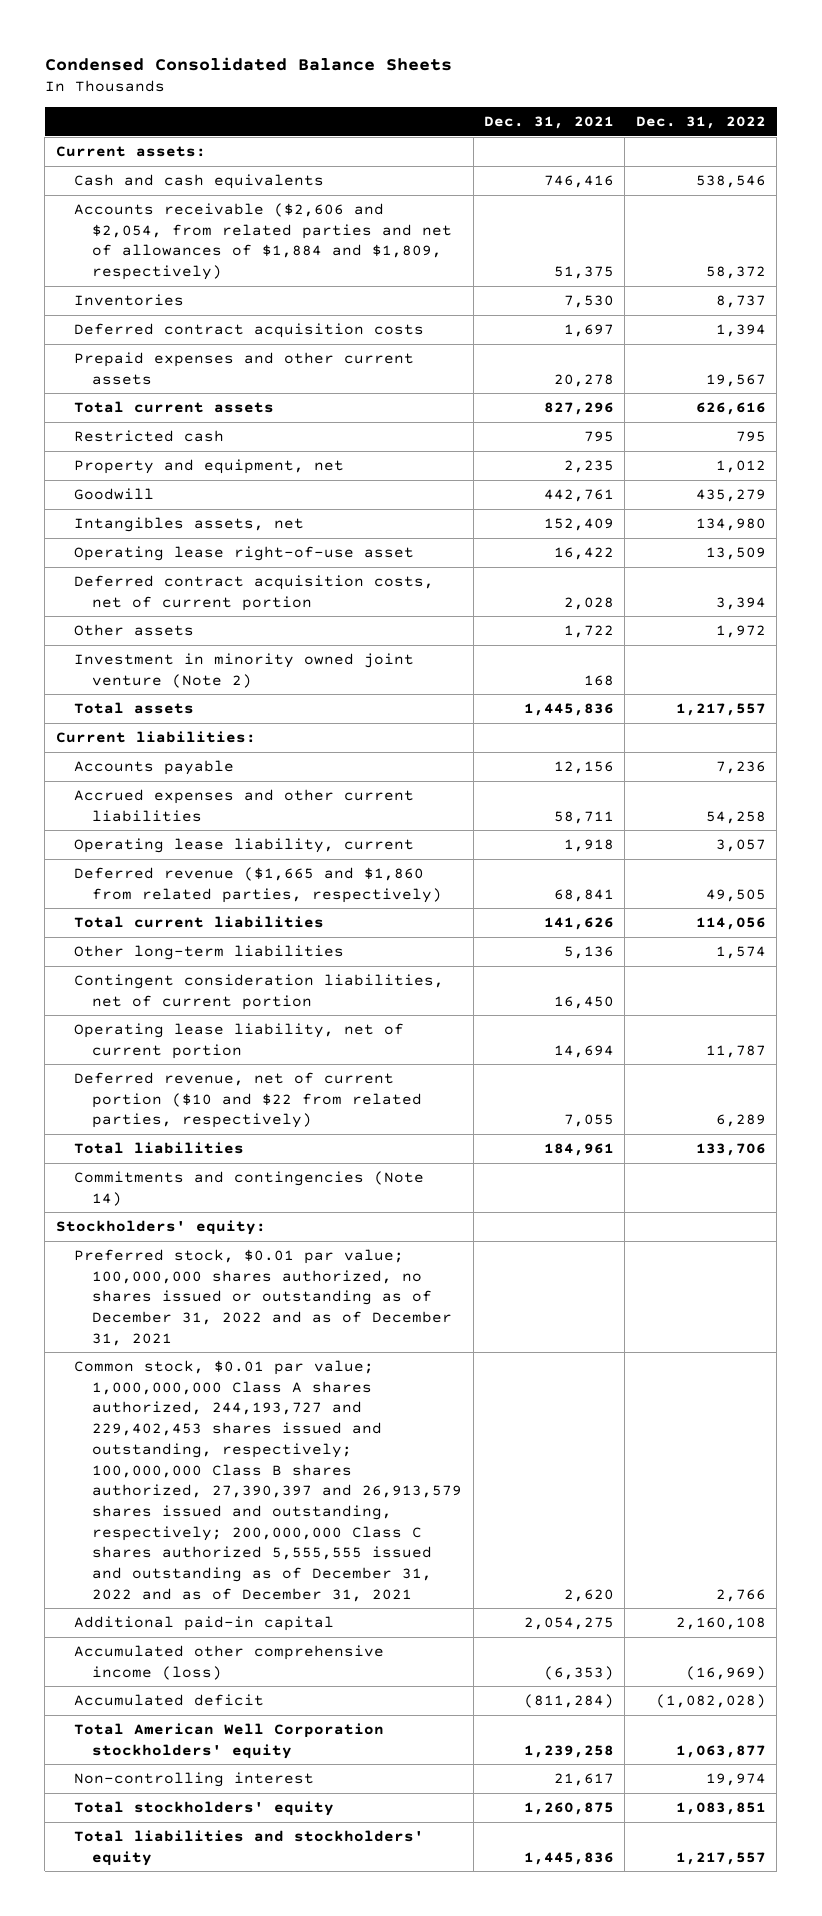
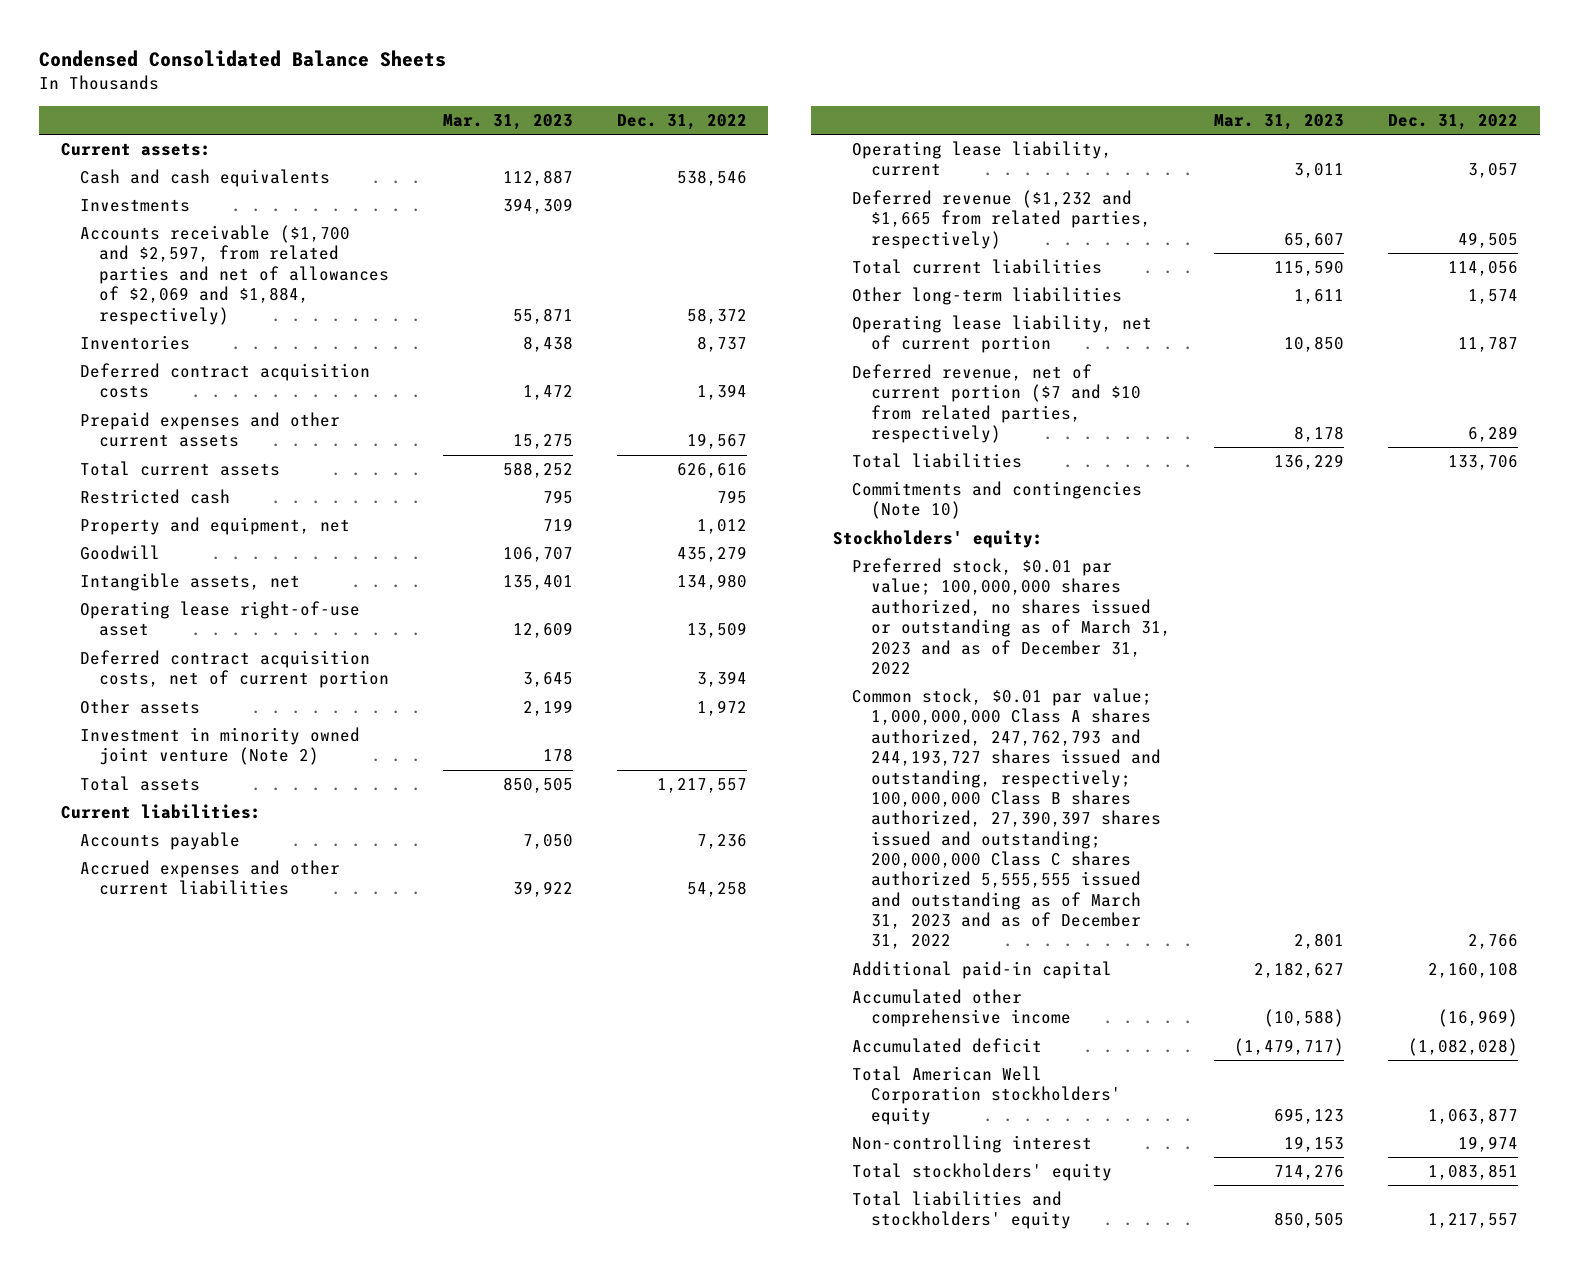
- | Dec. 31, 2021 | Dec. 31, 2022
+ | Mar. 31, 2023 | Dec. 31, 2022
- Accounts receivable ($2,606 and $2,054, from related parties and net of allowances of $1,884 and $1,809, respectively) | 51,375 | 58,372
+ Investments | 394,309 |
+ Accounts receivable ($1,700 and $2,597, from related parties and net of allowances of $2,069 and $1,884, respectively) | 55,871 | 58,372
- Intangibles assets, net | 152,409 | 134,980
+ Intangible assets, net | 135,401 | 134,980
- Deferred revenue ($1,665 and $1,860 from related parties, respectively) | 68,841 | 49,505
+ Deferred revenue ($1,232 and $1,665 from related parties, respectively) | 65,607 | 49,505
- Contingent consideration liabilities, net of current portion | 16,450 |
- Deferred revenue, net of current portion ($10 and $22 from related parties, respectively) | 7,055 | 6,289
+ Deferred revenue, net of current portion ($7 and $10 from related parties, respectively) | 8,178 | 6,289
- Commitments and contingencies (Note 14)
+ Commitments and contingencies (Note 10)
- Preferred stock, $0.01 par value; 100,000,000 shares authorized, no shares issued or outstanding as of December 31, 2022 and as of December 31, 2021
- Common stock, $0.01 par value; 1,000,000,000 Class A shares authorized, 244,193,727 and 229,402,453 shares issued and outstanding, respectively; 100,000,000 Class B shares authorized, 27,390,397 and 26,913,579 shares issued and outstanding, respectively; 200,000,000 Class C shares authorized 5,555,555 issued and outstanding as of December 31, 2022 and as of December 31, 2021 | 2,620 | 2,766
+ Preferred stock, $0.01 par value; 100,000,000 shares authorized, no shares issued or outstanding as of March 31, 2023 and as of December 31, 2022
+ Common stock, $0.01 par value; 1,000,000,000 Class A shares authorized, 247,762,793 and 244,193,727 shares issued and outstanding, respectively; 100,000,000 Class B shares authorized, 27,390,397 shares issued and outstanding; 200,000,000 Class C shares authorized 5,555,555 issued and outstanding as of March 31, 2023 and as of December 31, 2022 | 2,801 | 2,766
- Accumulated other comprehensive income (loss) | (6,353) | (16,969)
+ Accumulated other comprehensive income | (10,588) | (16,969)

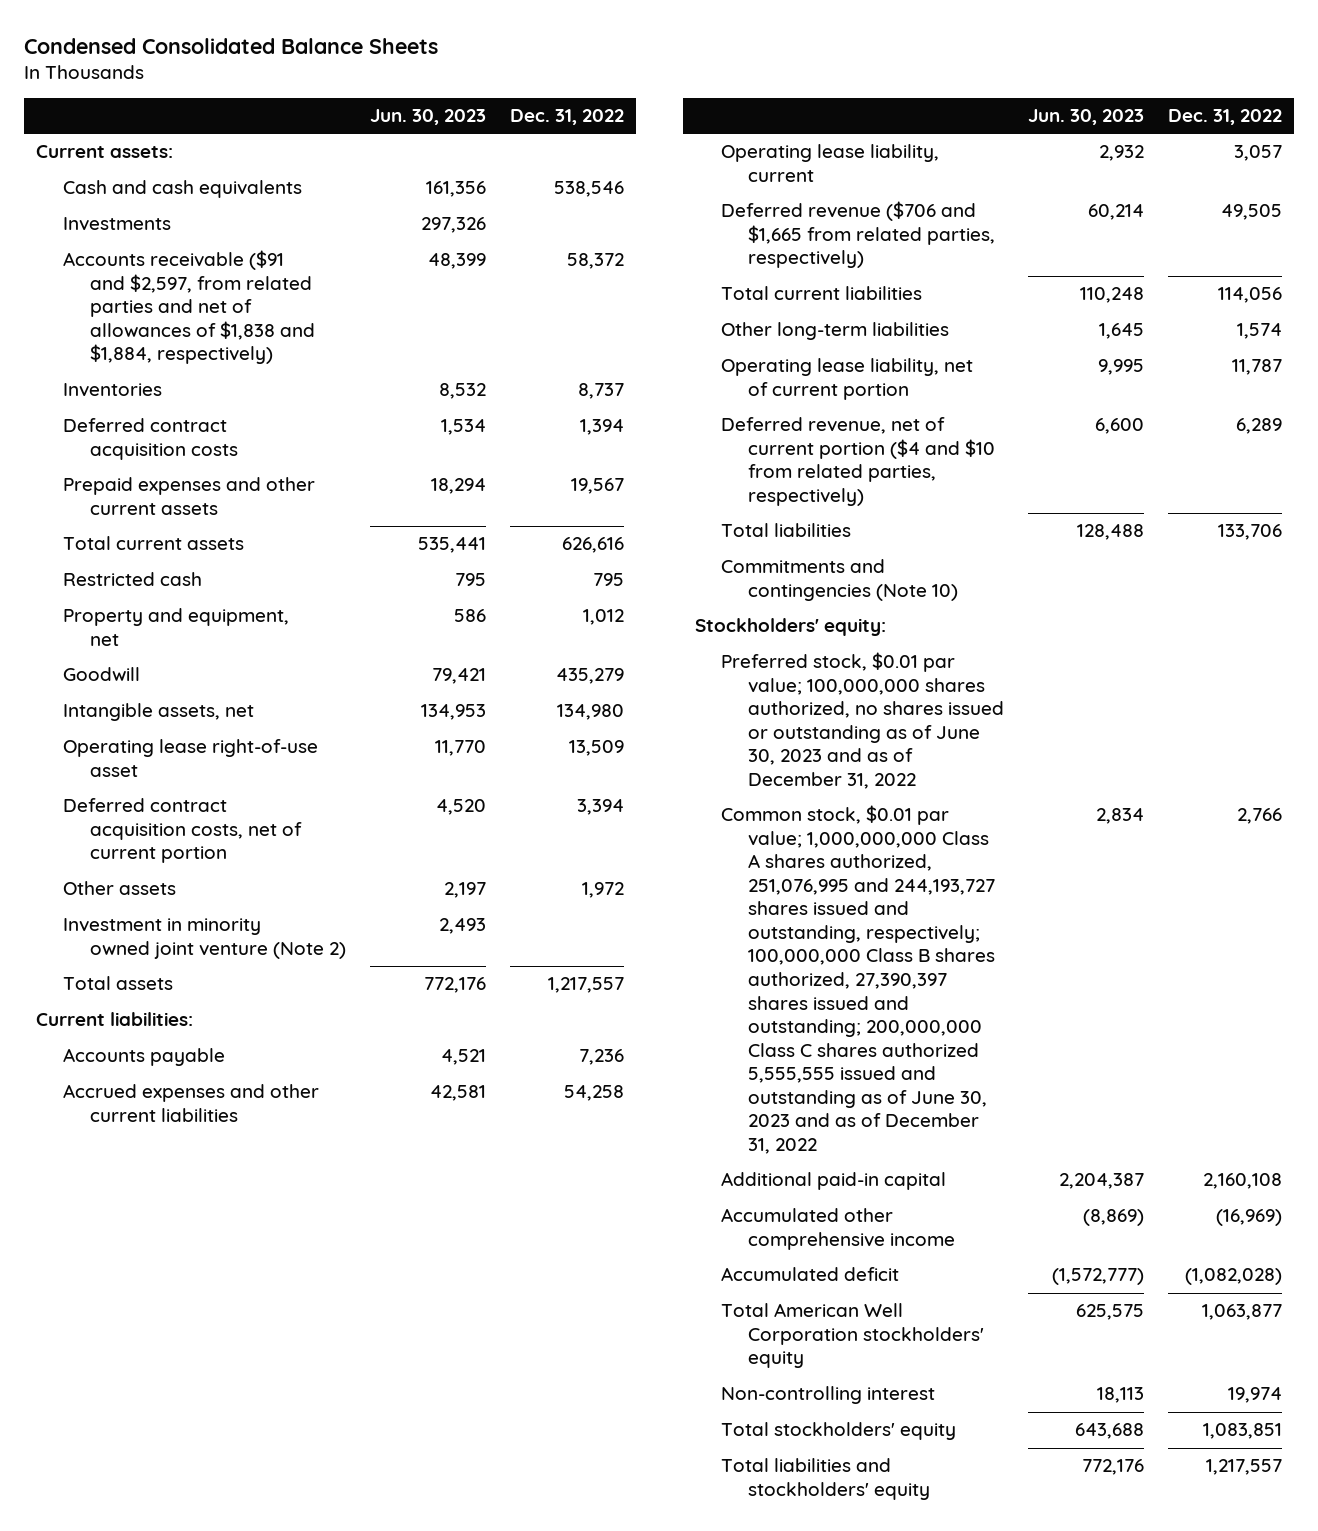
- | Mar. 31, 2023 | Dec. 31, 2022
+ | Jun. 30, 2023 | Dec. 31, 2022
- Accounts receivable ($1,700 and $2,597, from related parties and net of allowances of $2,069 and $1,884, respectively) | 55,871 | 58,372
+ Accounts receivable ($91 and $2,597, from related parties and net of allowances of $1,838 and $1,884, respectively) | 48,399 | 58,372
- Deferred revenue ($1,232 and $1,665 from related parties, respectively) | 65,607 | 49,505
+ Deferred revenue ($706 and $1,665 from related parties, respectively) | 60,214 | 49,505
- Deferred revenue, net of current portion ($7 and $10 from related parties, respectively) | 8,178 | 6,289
+ Deferred revenue, net of current portion ($4 and $10 from related parties, respectively) | 6,600 | 6,289
- Preferred stock, $0.01 par value; 100,000,000 shares authorized, no shares issued or outstanding as of March 31, 2023 and as of December 31, 2022
- Common stock, $0.01 par value; 1,000,000,000 Class A shares authorized, 247,762,793 and 244,193,727 shares issued and outstanding, respectively; 100,000,000 Class B shares authorized, 27,390,397 shares issued and outstanding; 200,000,000 Class C shares authorized 5,555,555 issued and outstanding as of March 31, 2023 and as of December 31, 2022 | 2,801 | 2,766
+ Preferred stock, $0.01 par value; 100,000,000 shares authorized, no shares issued or outstanding as of June 30, 2023 and as of December 31, 2022
+ Common stock, $0.01 par value; 1,000,000,000 Class A shares authorized, 251,076,995 and 244,193,727 shares issued and outstanding, respectively; 100,000,000 Class B shares authorized, 27,390,397 shares issued and outstanding; 200,000,000 Class C shares authorized 5,555,555 issued and outstanding as of June 30, 2023 and as of December 31, 2022 | 2,834 | 2,766

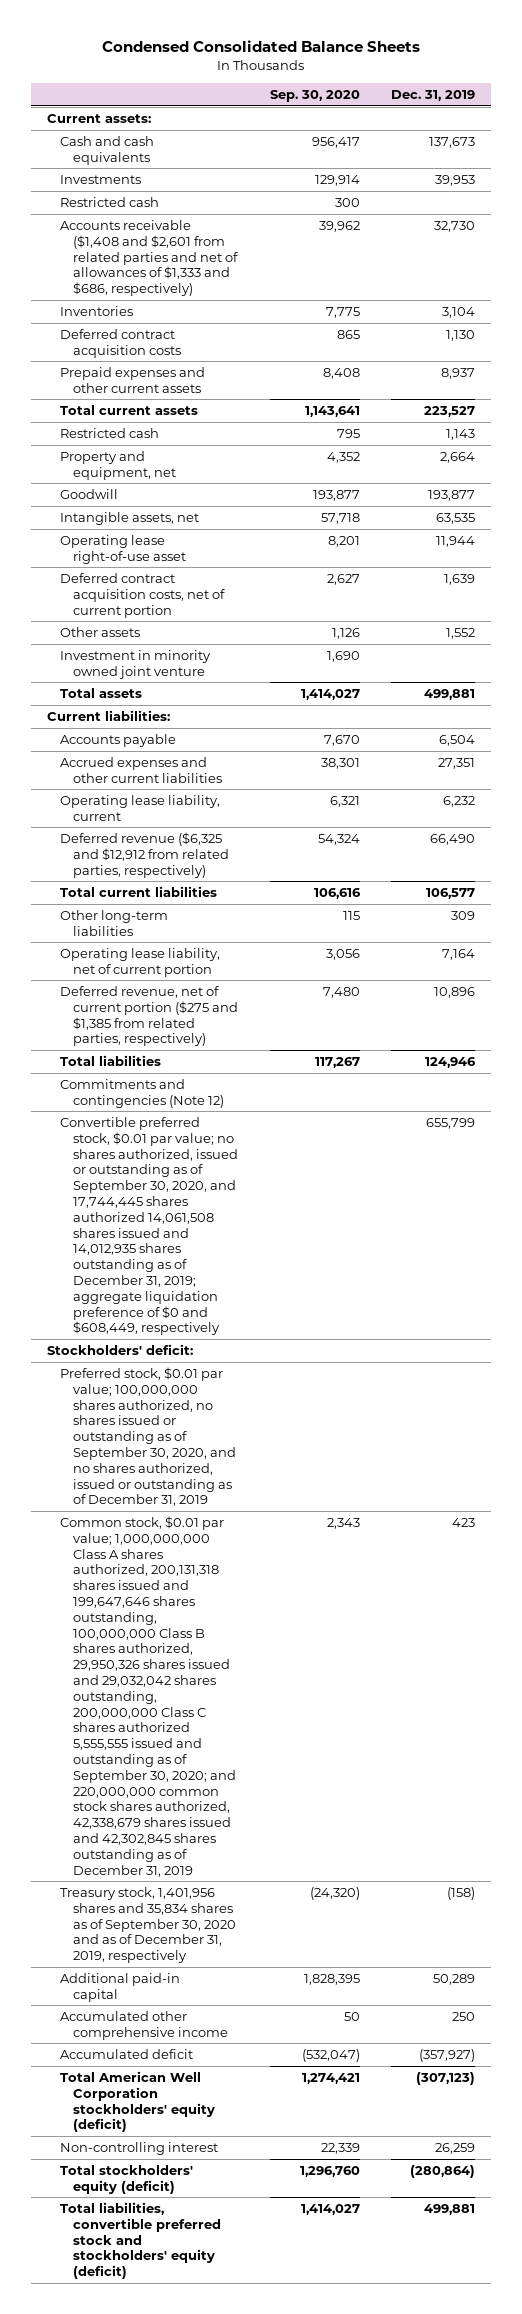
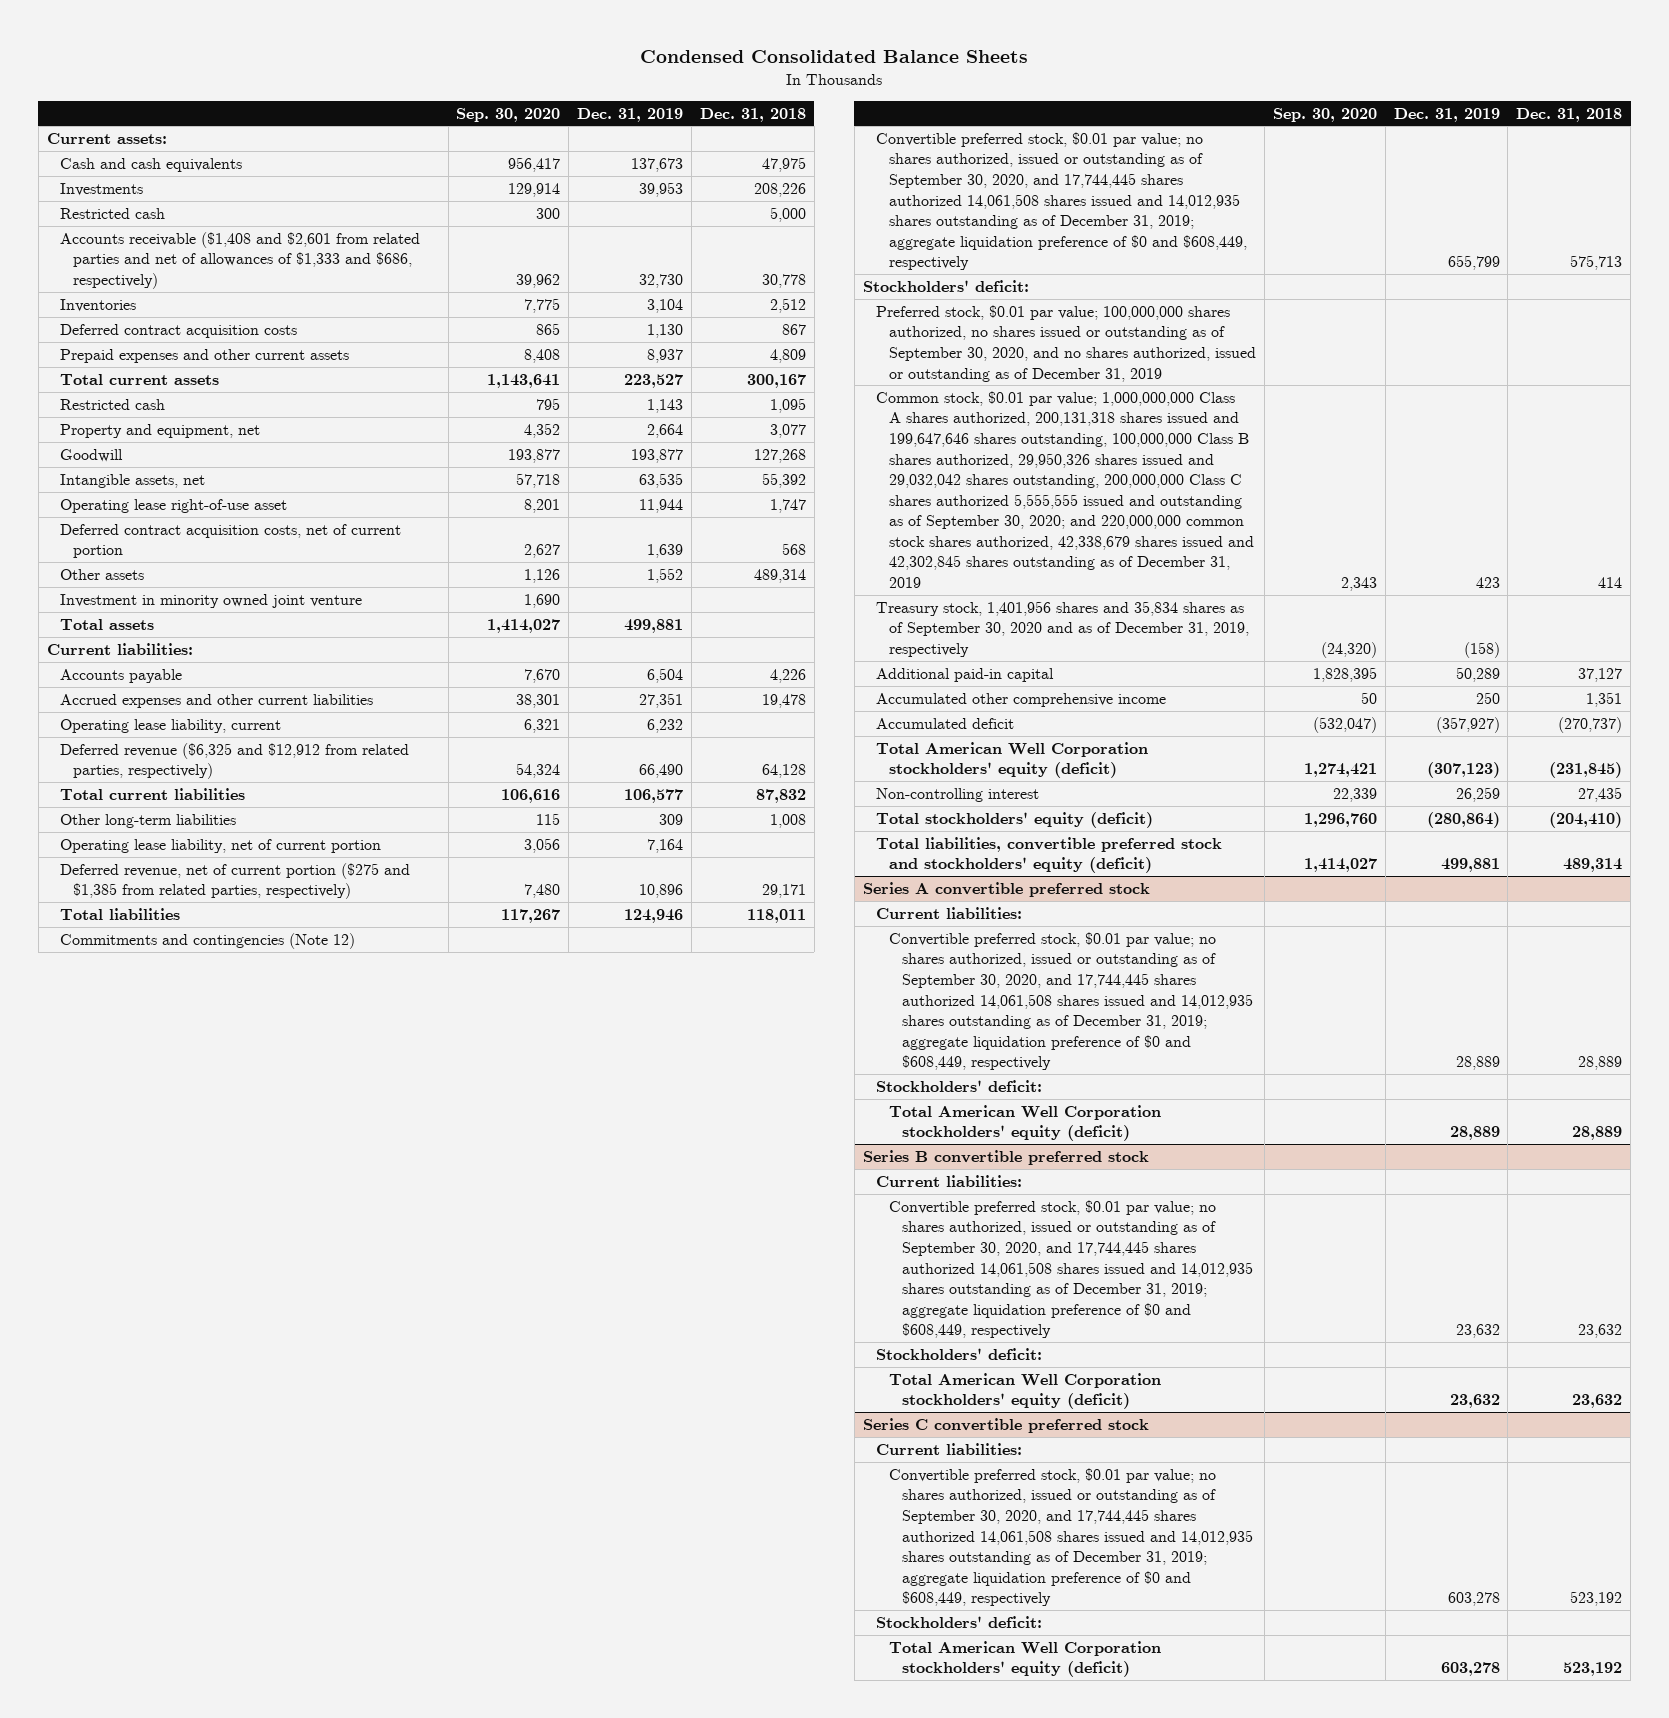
- | Sep. 30, 2020 | Dec. 31, 2019
+ | Sep. 30, 2020 | Dec. 31, 2019 | Dec. 31, 2018
+ Series A convertible preferred stock
+ Current liabilities:
+ Convertible preferred stock, $0.01 par value; no shares authorized, issued or outstanding as of September 30, 2020, and 17,744,445 shares authorized 14,061,508 shares issued and 14,012,935 shares outstanding as of December 31, 2019; aggregate liquidation preference of $0 and $608,449, respectively | | 28,889 | 28,889
+ Stockholders' deficit:
+ Total American Well Corporation stockholders' equity (deficit) | | 28,889 | 28,889
+ Series B convertible preferred stock
+ Current liabilities:
+ Convertible preferred stock, $0.01 par value; no shares authorized, issued or outstanding as of September 30, 2020, and 17,744,445 shares authorized 14,061,508 shares issued and 14,012,935 shares outstanding as of December 31, 2019; aggregate liquidation preference of $0 and $608,449, respectively | | 23,632 | 23,632
+ Stockholders' deficit:
+ Total American Well Corporation stockholders' equity (deficit) | | 23,632 | 23,632
+ Series C convertible preferred stock
+ Current liabilities:
+ Convertible preferred stock, $0.01 par value; no shares authorized, issued or outstanding as of September 30, 2020, and 17,744,445 shares authorized 14,061,508 shares issued and 14,012,935 shares outstanding as of December 31, 2019; aggregate liquidation preference of $0 and $608,449, respectively | | 603,278 | 523,192
+ Stockholders' deficit:
+ Total American Well Corporation stockholders' equity (deficit) | | 603,278 | 523,192

